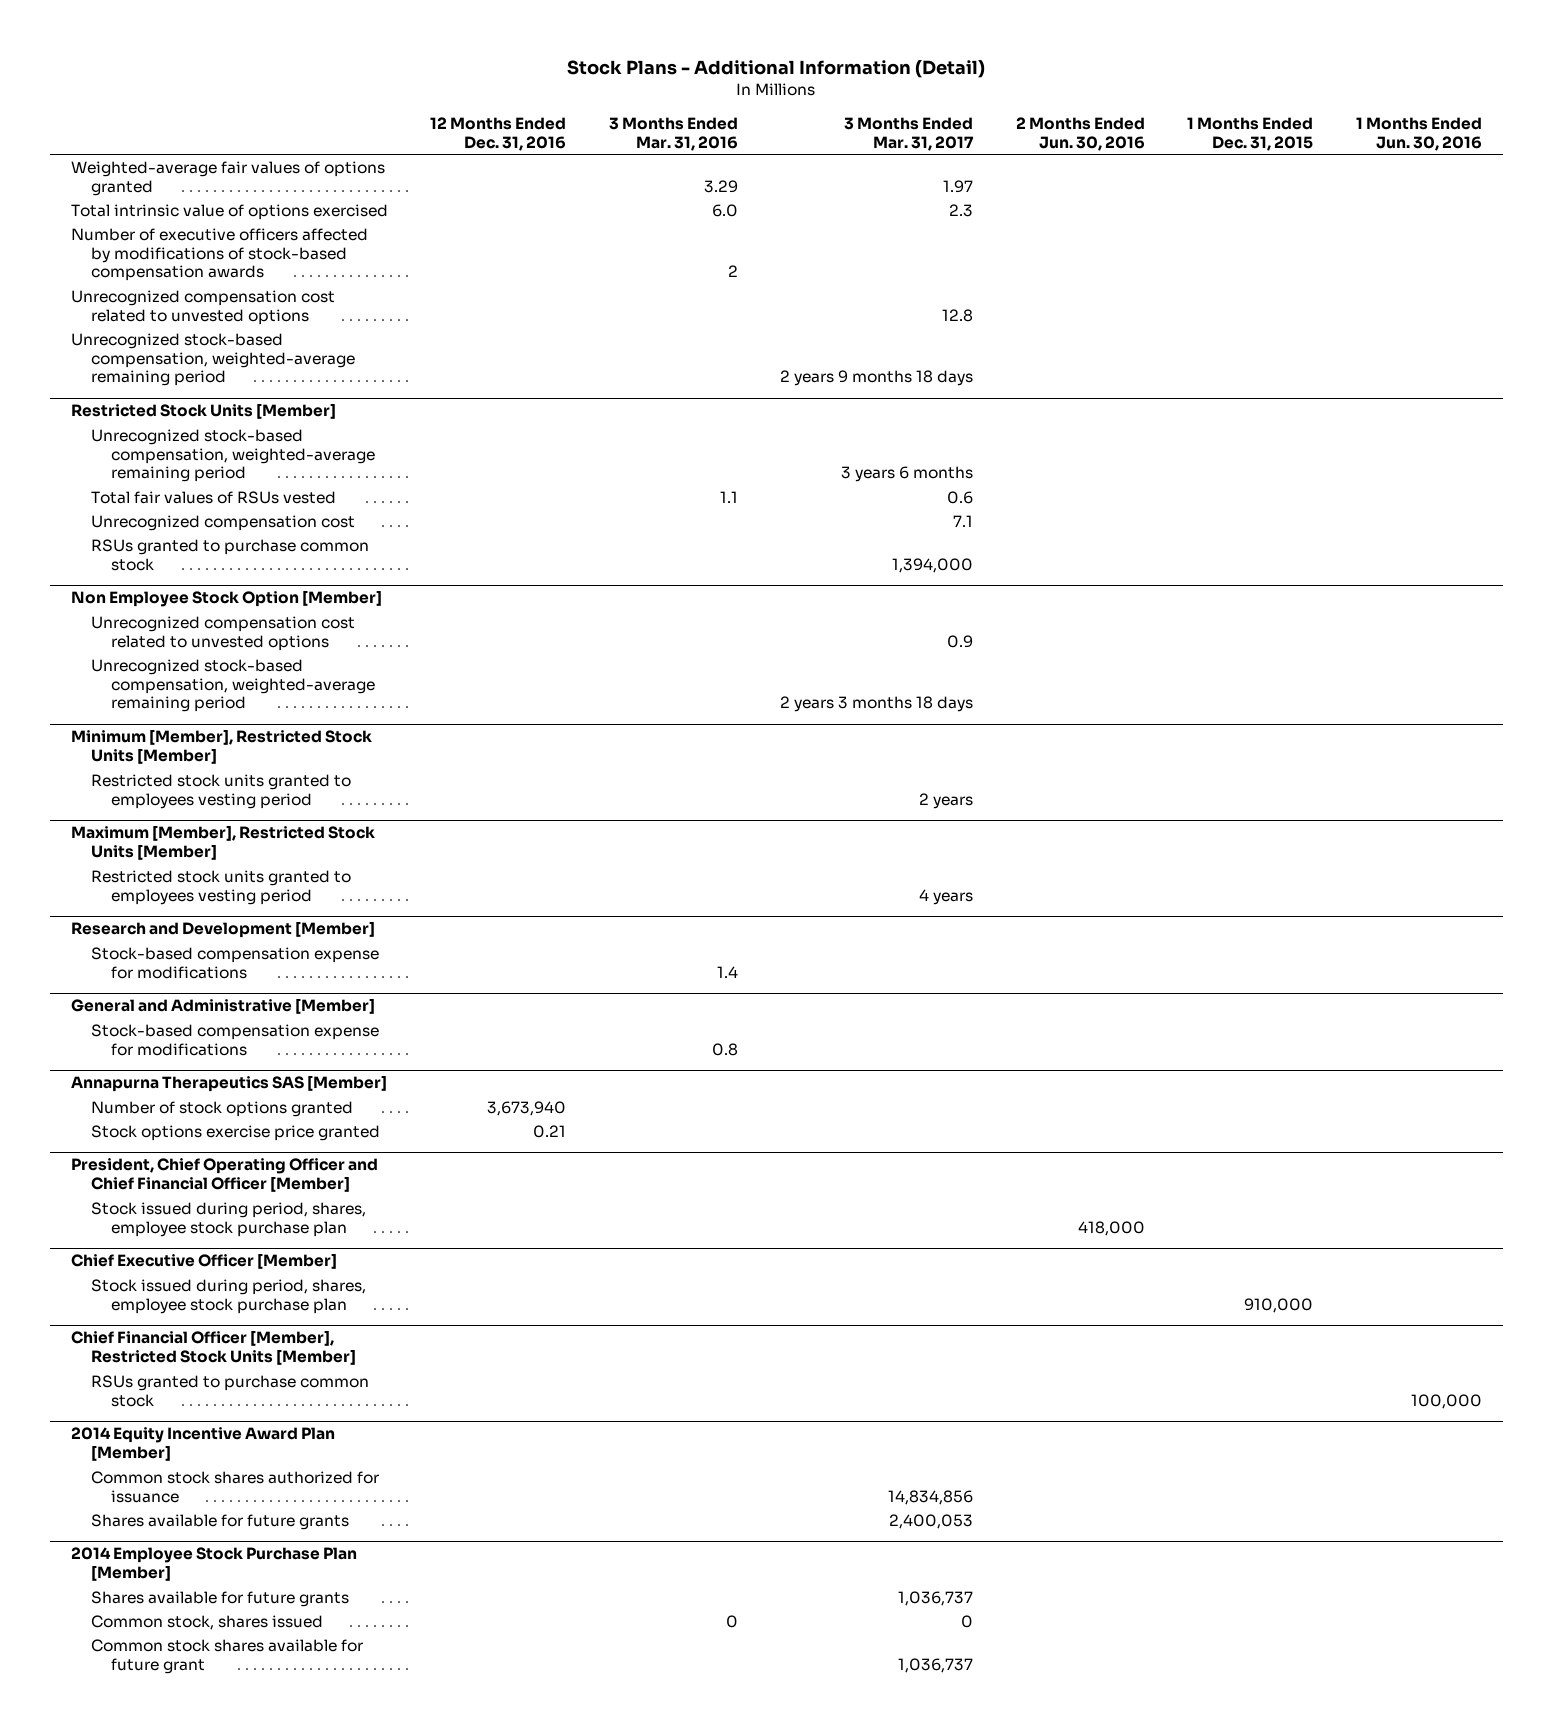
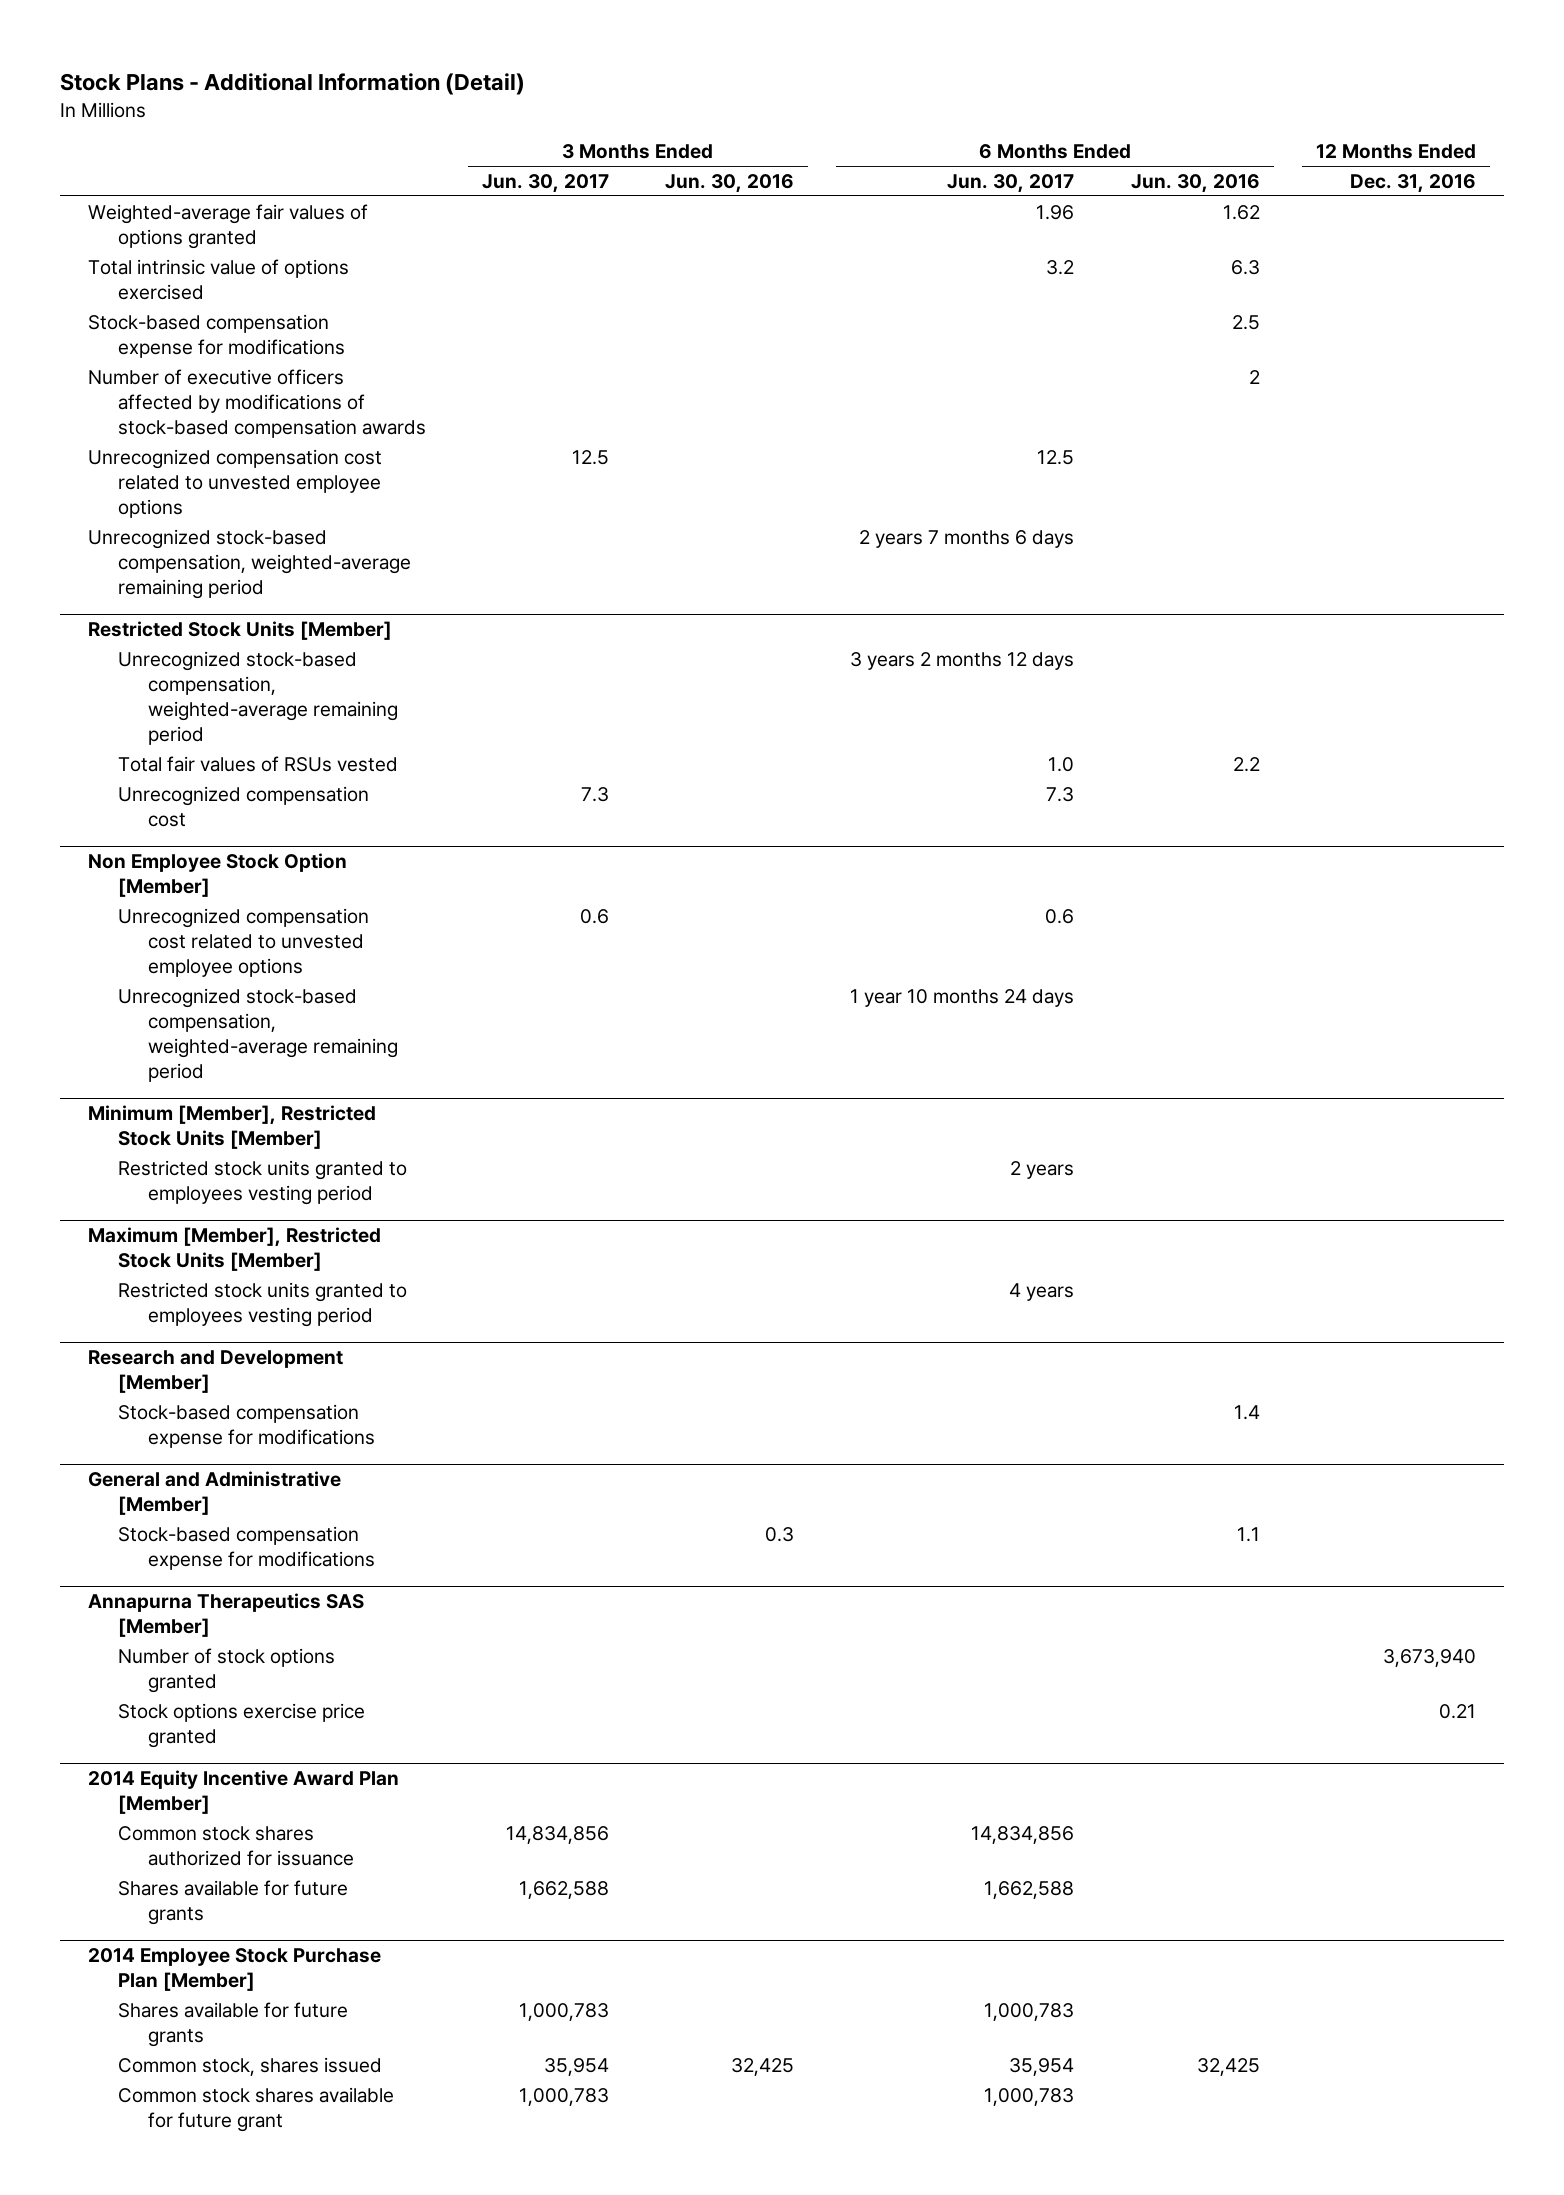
- | 12 Months Ended Dec. 31, 2016 | 3 Months Ended Mar. 31, 2016 | 3 Months Ended Mar. 31, 2017 | 2 Months Ended Jun. 30, 2016 | 1 Months Ended Dec. 31, 2015 | 1 Months Ended Jun. 30, 2016
+ | 3 Months Ended Jun. 30, 2017 | 3 Months Ended Jun. 30, 2016 | 6 Months Ended Jun. 30, 2017 | 6 Months Ended Jun. 30, 2016 | 12 Months Ended Dec. 31, 2016
+ Stock-based compensation expense for modifications | | | | 2.5 |
- Unrecognized compensation cost related to unvested options | | | 12.8 | | |
+ Unrecognized compensation cost related to unvested employee options | 12.5 | | 12.5 | |
@ Restricted Stock Units [Member]
- RSUs granted to purchase common stock | | | 1,394,000 | | |
@ Non Employee Stock Option [Member]
- Unrecognized compensation cost related to unvested options | | | 0.9 | | |
+ Unrecognized compensation cost related to unvested employee options | 0.6 | | 0.6 | |
- President, Chief Operating Officer and Chief Financial Officer [Member]
- Stock issued during period, shares, employee stock purchase plan | | | | 418,000 | |
- Chief Executive Officer [Member]
- Stock issued during period, shares, employee stock purchase plan | | | | | 910,000 |
- Chief Financial Officer [Member], Restricted Stock Units [Member]
- RSUs granted to purchase common stock | | | | | | 100,000

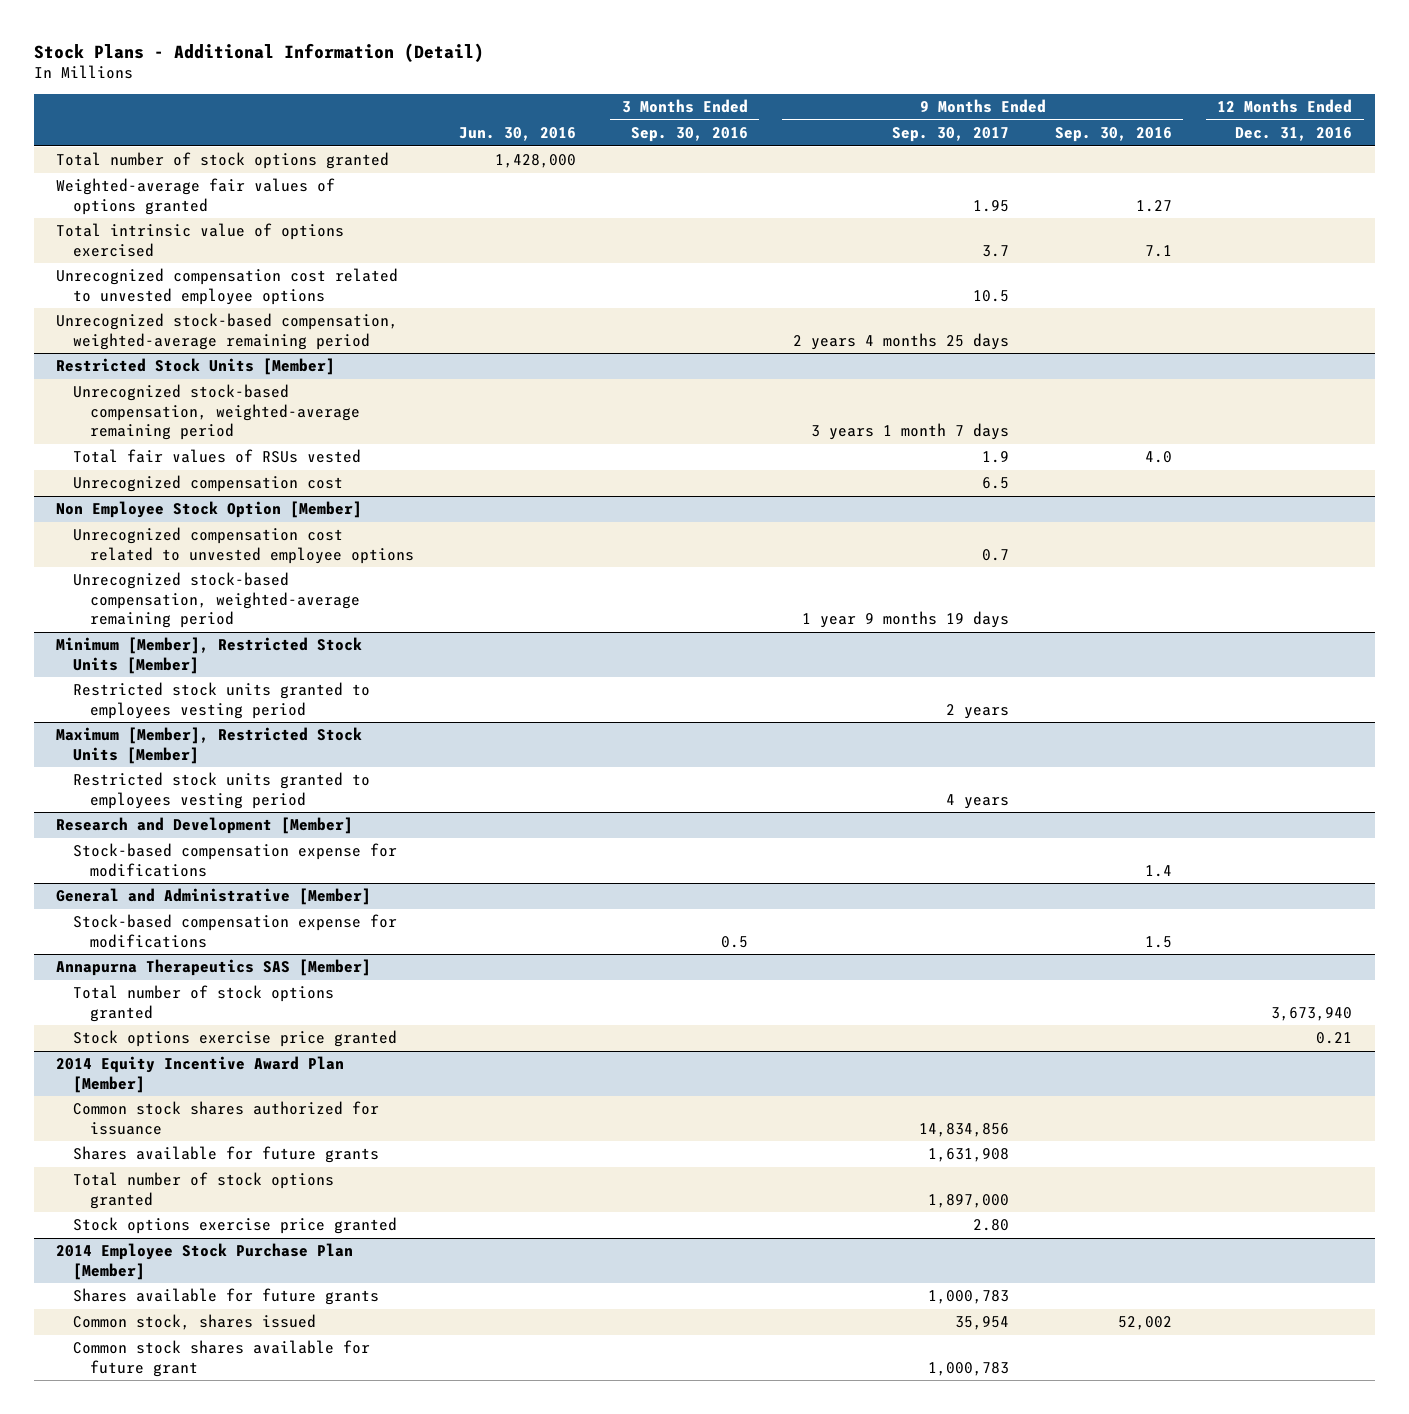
- | 3 Months Ended Jun. 30, 2017 | 3 Months Ended Jun. 30, 2016 | 6 Months Ended Jun. 30, 2017 | 6 Months Ended Jun. 30, 2016 | 12 Months Ended Dec. 31, 2016
+ | Jun. 30, 2016 | 3 Months Ended Sep. 30, 2016 | 9 Months Ended Sep. 30, 2017 | 9 Months Ended Sep. 30, 2016 | 12 Months Ended Dec. 31, 2016
+ Total number of stock options granted | 1,428,000 | | | |
- Stock-based compensation expense for modifications | | | | 2.5 |
- Number of executive officers affected by modifications of stock-based compensation awards | | | | 2 |
@ Annapurna Therapeutics SAS [Member]
- Number of stock options granted | | | | | 3,673,940
+ Total number of stock options granted | | | | | 3,673,940
@ 2014 Equity Incentive Award Plan [Member]
+ Total number of stock options granted | | | 1,897,000 | |
+ Stock options exercise price granted | | | 2.80 | |

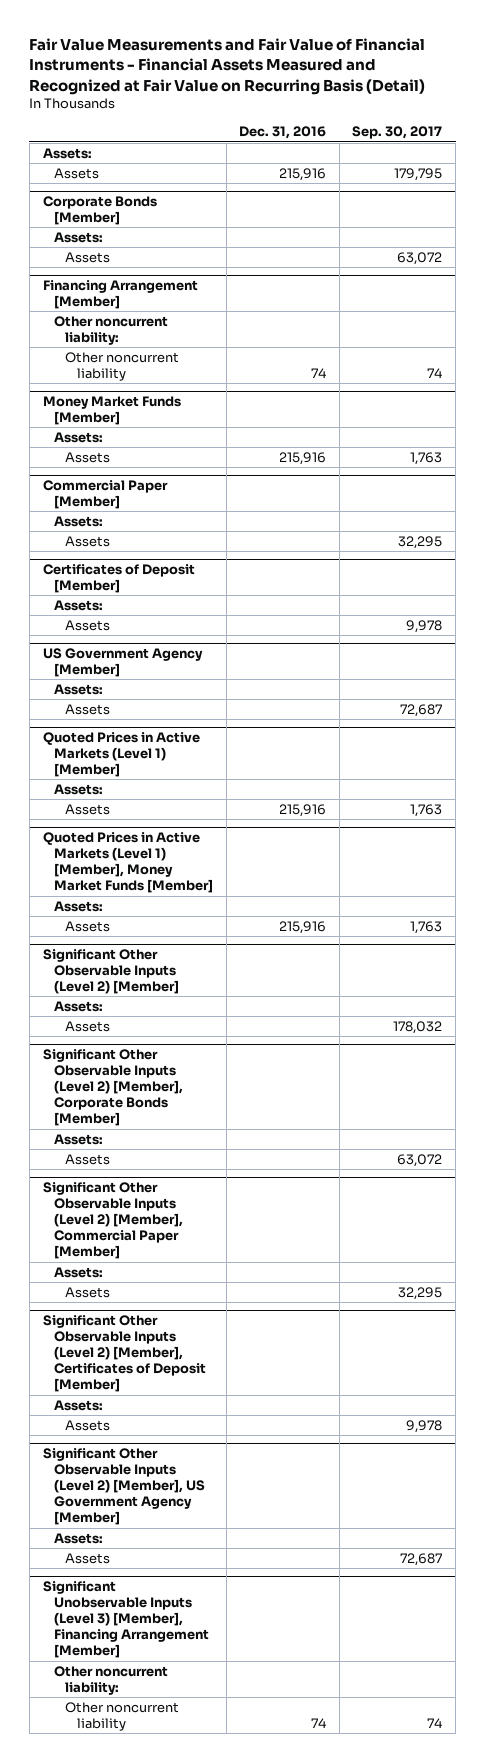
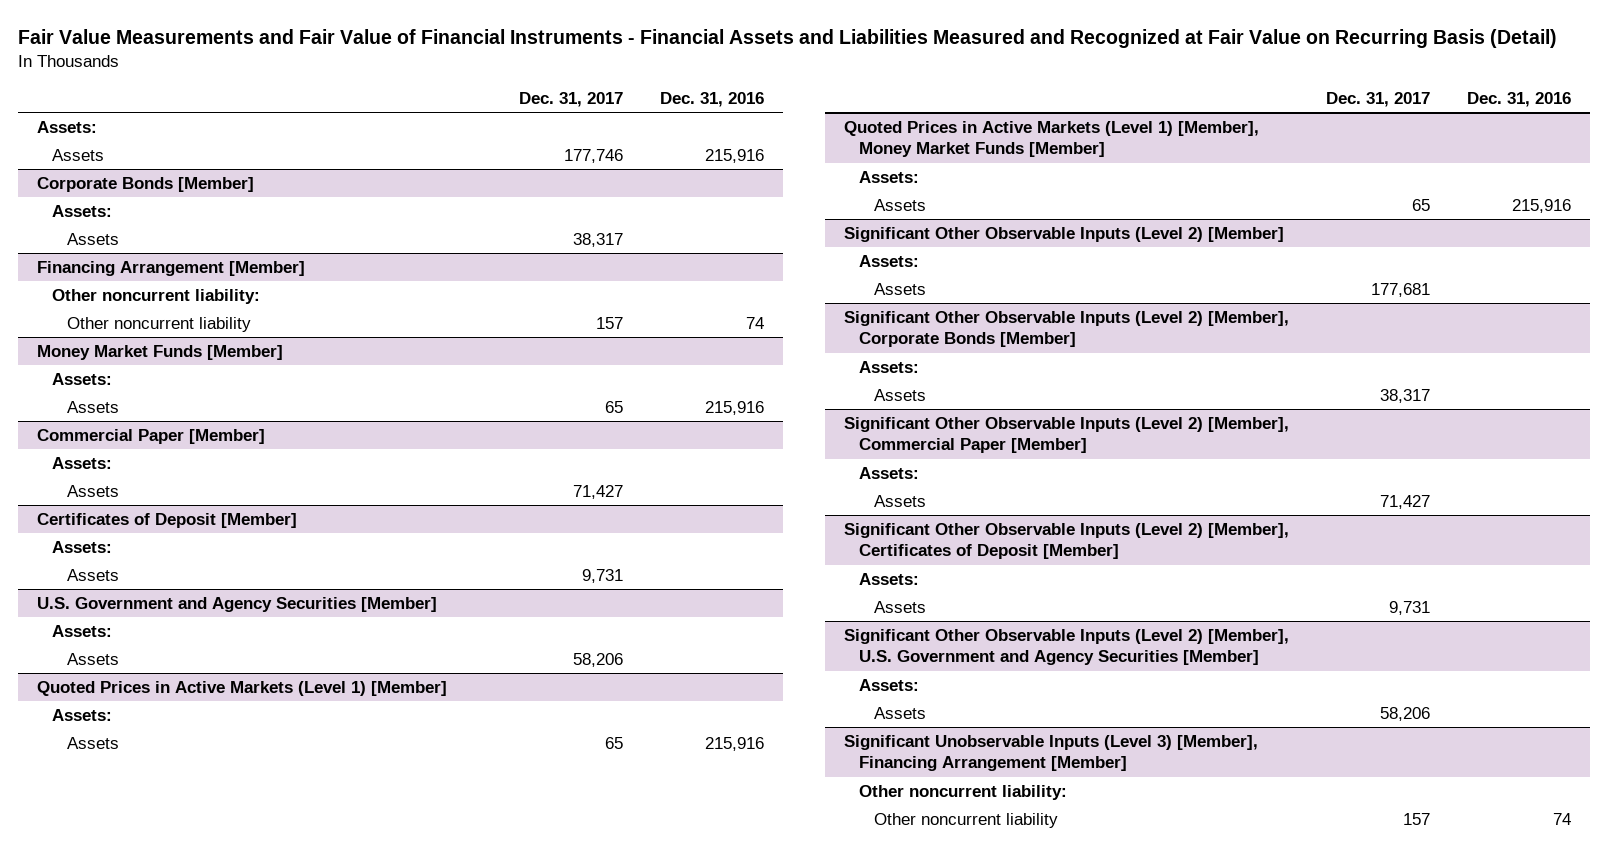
- Fair Value Measurements and Fair Value of Financial Instruments - Financial Assets Measured and Recognized at Fair Value on Recurring Basis (Detail)
+ Fair Value Measurements and Fair Value of Financial Instruments - Financial Assets and Liabilities Measured and Recognized at Fair Value on Recurring Basis (Detail)
- | Dec. 31, 2016 | Sep. 30, 2017
+ | Dec. 31, 2017 | Dec. 31, 2016
- US Government Agency [Member]
+ U.S. Government and Agency Securities [Member]
- Significant Other Observable Inputs (Level 2) [Member], US Government Agency [Member]
+ Significant Other Observable Inputs (Level 2) [Member], U.S. Government and Agency Securities [Member]

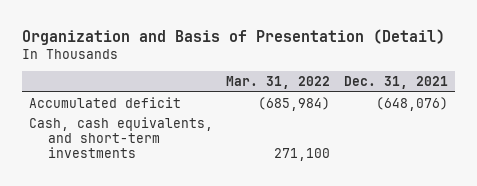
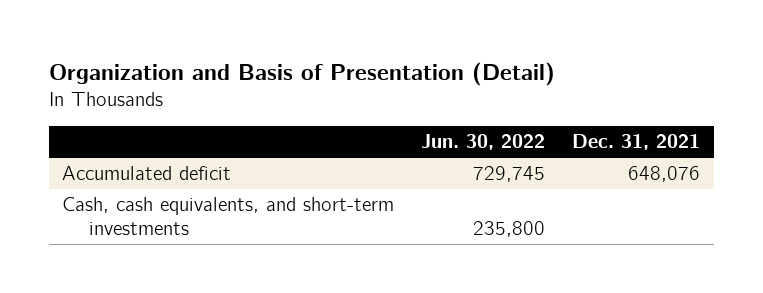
- | Mar. 31, 2022 | Dec. 31, 2021
+ | Jun. 30, 2022 | Dec. 31, 2021
- Accumulated deficit | (685,984) | (648,076)
+ Accumulated deficit | 729,745 | 648,076

